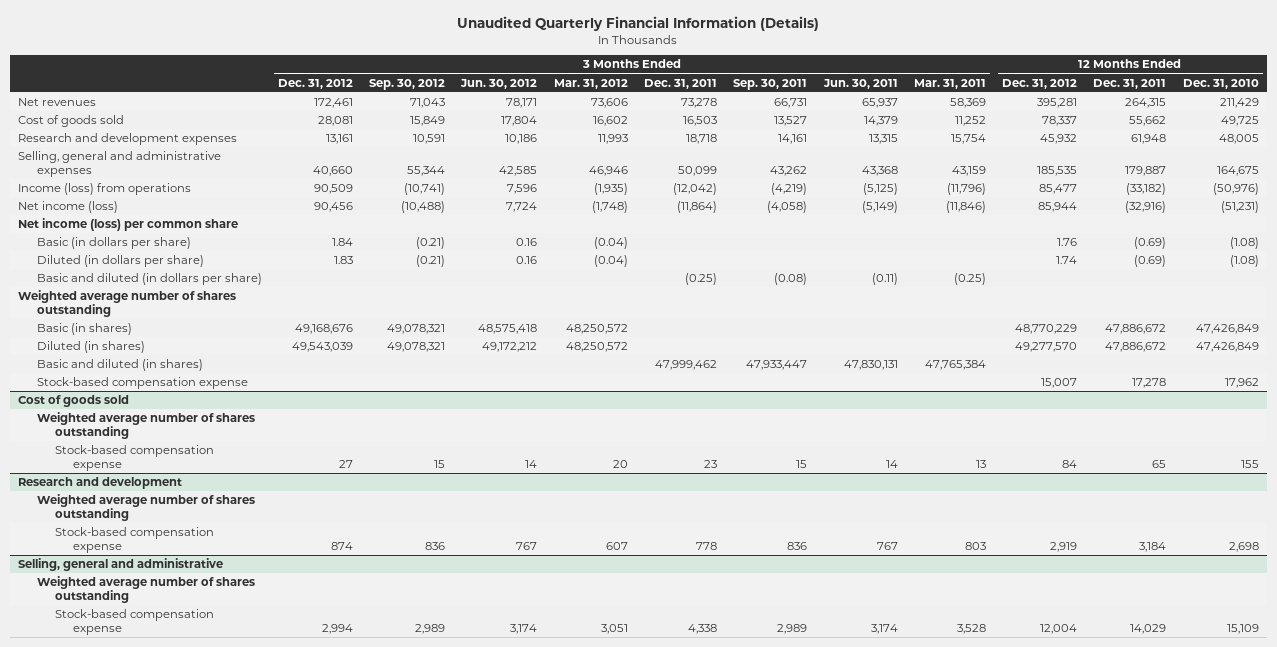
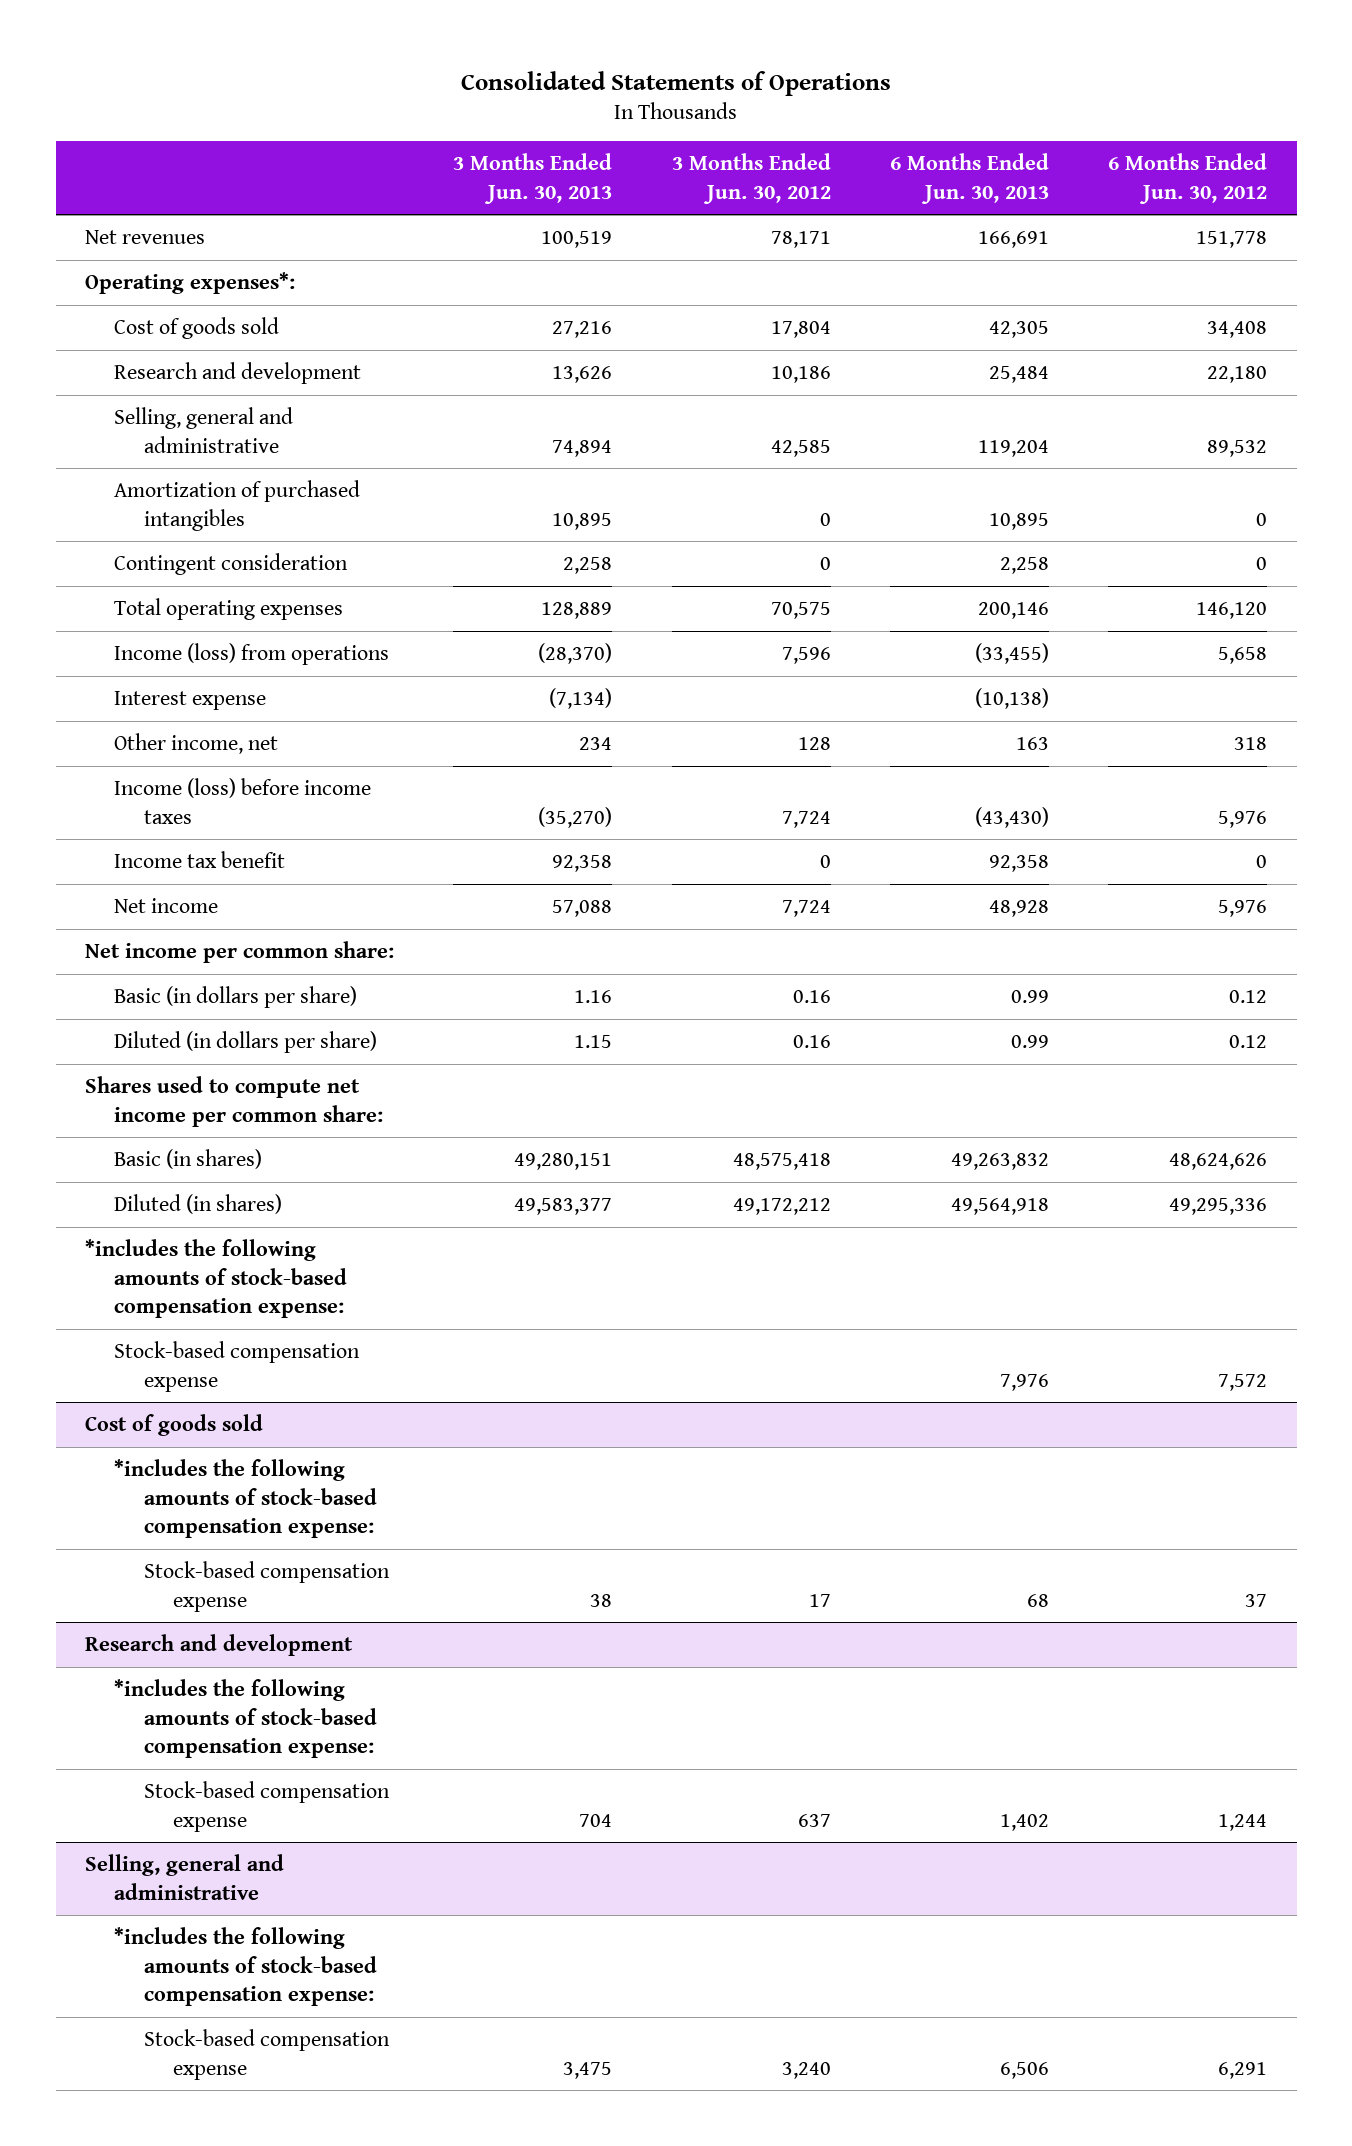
- Unaudited Quarterly Financial Information (Details)
+ Consolidated Statements of Operations
- | 3 Months Ended Dec. 31, 2012 | 3 Months Ended Sep. 30, 2012 | 3 Months Ended Jun. 30, 2012 | 3 Months Ended Mar. 31, 2012 | 3 Months Ended Dec. 31, 2011 | 3 Months Ended Sep. 30, 2011 | 3 Months Ended Jun. 30, 2011 | 3 Months Ended Mar. 31, 2011 | 12 Months Ended Dec. 31, 2012 | 12 Months Ended Dec. 31, 2011 | 12 Months Ended Dec. 31, 2010
+ | 3 Months Ended Jun. 30, 2013 | 3 Months Ended Jun. 30, 2012 | 6 Months Ended Jun. 30, 2013 | 6 Months Ended Jun. 30, 2012
+ Operating expenses*:
- Research and development expenses | 13,161 | 10,591 | 10,186 | 11,993 | 18,718 | 14,161 | 13,315 | 15,754 | 45,932 | 61,948 | 48,005
- Selling, general and administrative expenses | 40,660 | 55,344 | 42,585 | 46,946 | 50,099 | 43,262 | 43,368 | 43,159 | 185,535 | 179,887 | 164,675
+ Research and development | 13,626 | 10,186 | 25,484 | 22,180
+ Selling, general and administrative | 74,894 | 42,585 | 119,204 | 89,532
+ Amortization of purchased intangibles | 10,895 | 0 | 10,895 | 0
+ Contingent consideration | 2,258 | 0 | 2,258 | 0
+ Total operating expenses | 128,889 | 70,575 | 200,146 | 146,120
- Net income (loss) | 90,456 | (10,488) | 7,724 | (1,748) | (11,864) | (4,058) | (5,149) | (11,846) | 85,944 | (32,916) | (51,231)
- Net income (loss) per common share
+ Interest expense | (7,134) | | (10,138) |
+ Other income, net | 234 | 128 | 163 | 318
+ Income (loss) before income taxes | (35,270) | 7,724 | (43,430) | 5,976
+ Income tax benefit | 92,358 | 0 | 92,358 | 0
+ Net income | 57,088 | 7,724 | 48,928 | 5,976
+ Net income per common share:
- Basic and diluted (in dollars per share) | | | | | (0.25) | (0.08) | (0.11) | (0.25) | | |
- Weighted average number of shares outstanding
+ Shares used to compute net income per common share:
- Basic and diluted (in shares) | | | | | 47,999,462 | 47,933,447 | 47,830,131 | 47,765,384 | | |
+ *includes the following amounts of stock-based compensation expense:
@ Cost of goods sold
- Weighted average number of shares outstanding
- Stock-based compensation expense | 27 | 15 | 14 | 20 | 23 | 15 | 14 | 13 | 84 | 65 | 155
+ *includes the following amounts of stock-based compensation expense:
+ Stock-based compensation expense | 38 | 17 | 68 | 37
@ Research and development
- Weighted average number of shares outstanding
- Stock-based compensation expense | 874 | 836 | 767 | 607 | 778 | 836 | 767 | 803 | 2,919 | 3,184 | 2,698
+ *includes the following amounts of stock-based compensation expense:
+ Stock-based compensation expense | 704 | 637 | 1,402 | 1,244
@ Selling, general and administrative
- Weighted average number of shares outstanding
- Stock-based compensation expense | 2,994 | 2,989 | 3,174 | 3,051 | 4,338 | 2,989 | 3,174 | 3,528 | 12,004 | 14,029 | 15,109
+ *includes the following amounts of stock-based compensation expense:
+ Stock-based compensation expense | 3,475 | 3,240 | 6,506 | 6,291

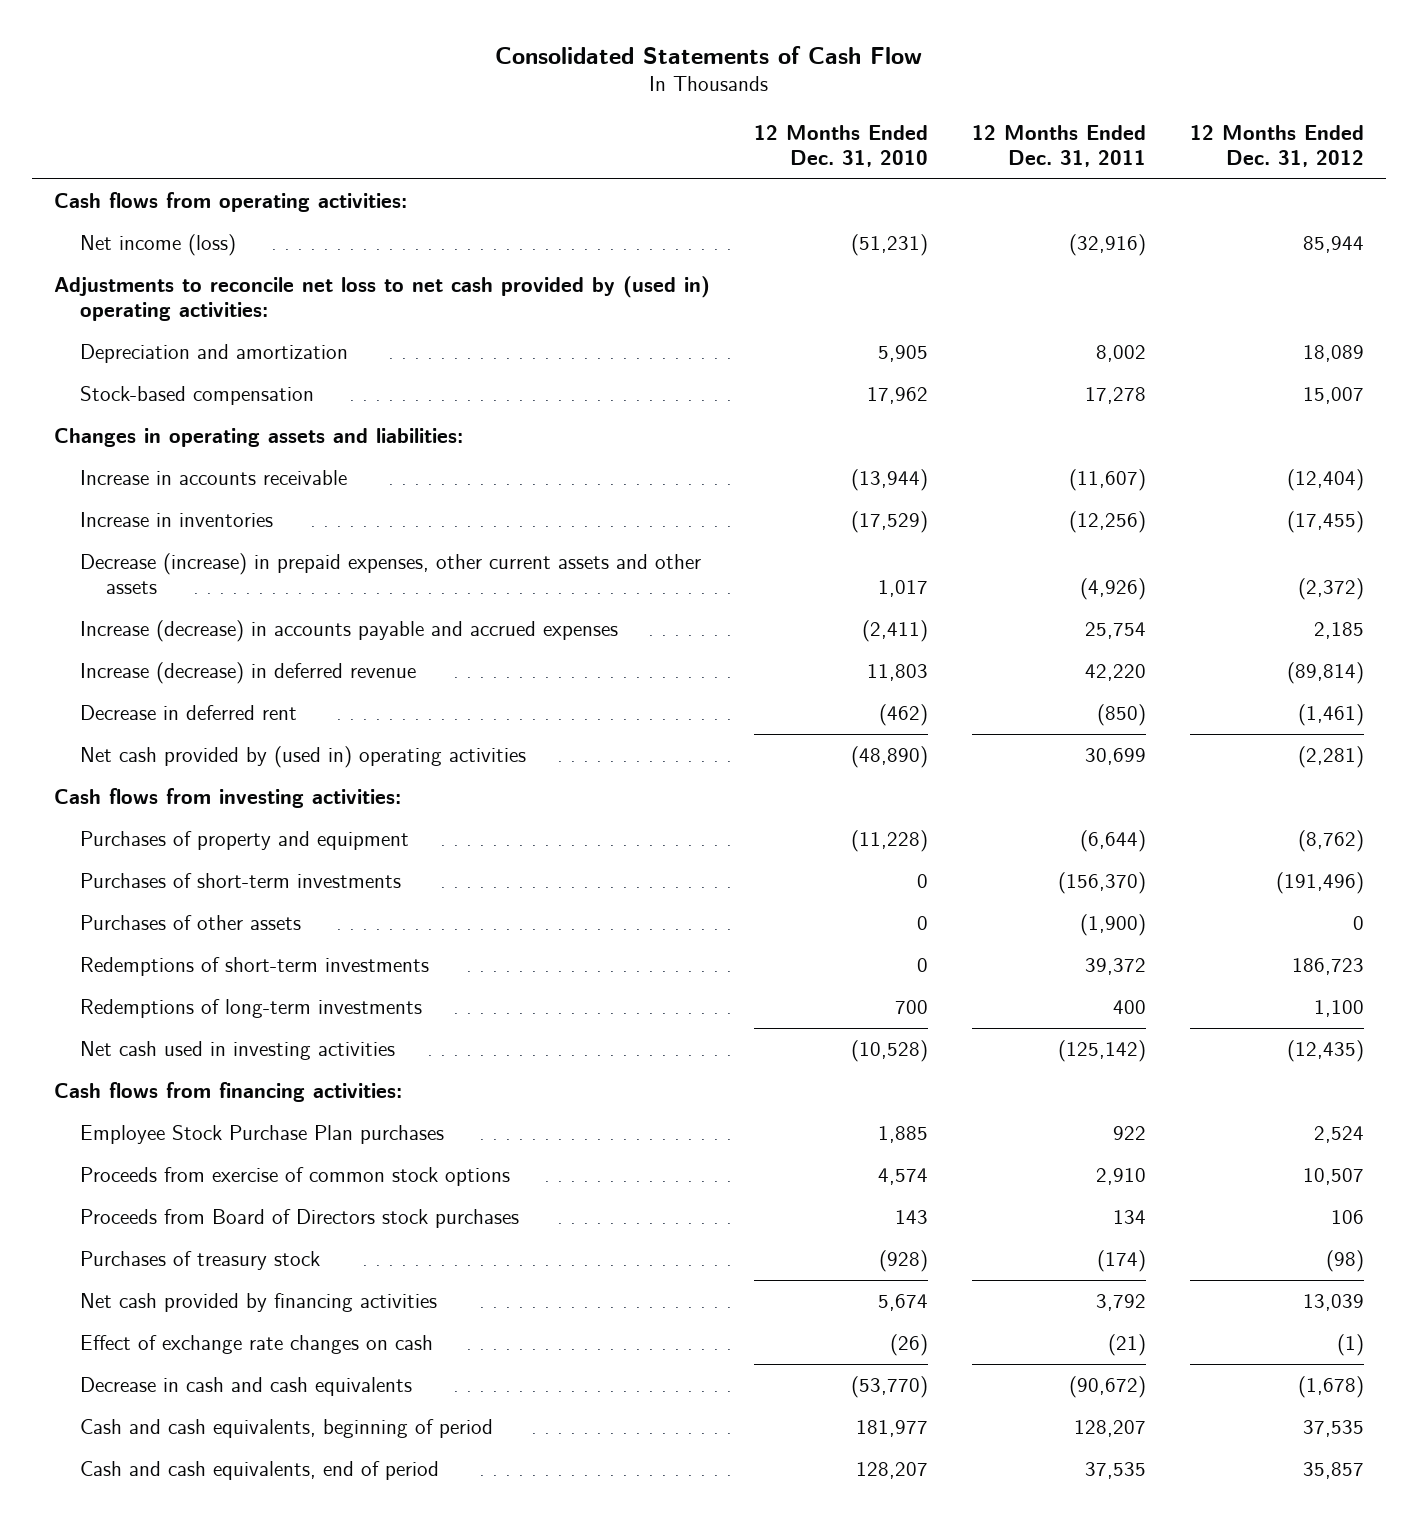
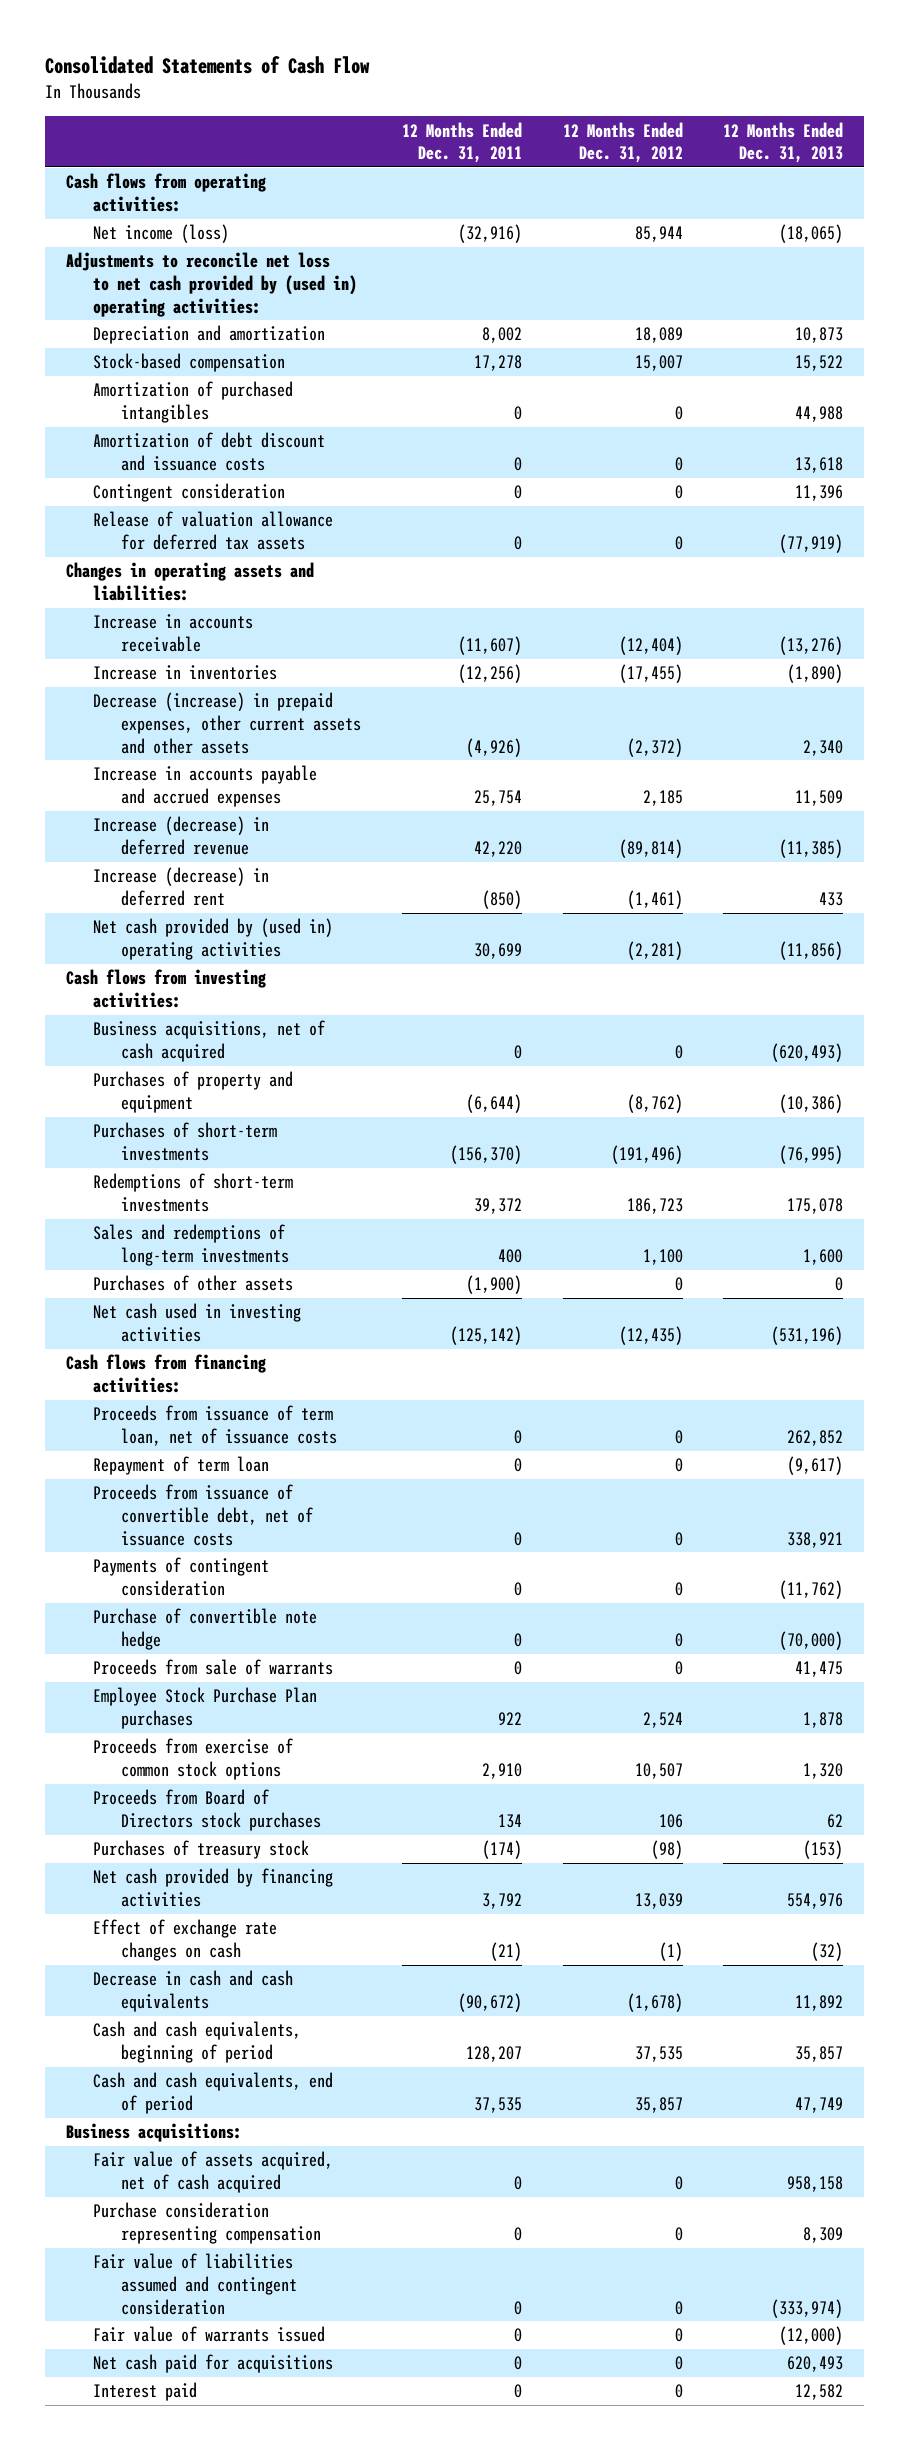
- | 12 Months Ended Dec. 31, 2010 | 12 Months Ended Dec. 31, 2011 | 12 Months Ended Dec. 31, 2012
+ | 12 Months Ended Dec. 31, 2011 | 12 Months Ended Dec. 31, 2012 | 12 Months Ended Dec. 31, 2013
+ Amortization of purchased intangibles | 0 | 0 | 44,988
+ Amortization of debt discount and issuance costs | 0 | 0 | 13,618
+ Contingent consideration | 0 | 0 | 11,396
+ Release of valuation allowance for deferred tax assets | 0 | 0 | (77,919)
- Increase (decrease) in accounts payable and accrued expenses | (2,411) | 25,754 | 2,185
+ Increase in accounts payable and accrued expenses | 25,754 | 2,185 | 11,509
- Decrease in deferred rent | (462) | (850) | (1,461)
+ Increase (decrease) in deferred rent | (850) | (1,461) | 433
+ Business acquisitions, net of cash acquired | 0 | 0 | (620,493)
- Redemptions of long-term investments | 700 | 400 | 1,100
+ Sales and redemptions of long-term investments | 400 | 1,100 | 1,600
moved down: Purchases of other assets | (1,900) | 0 | 0
+ Proceeds from issuance of term loan, net of issuance costs | 0 | 0 | 262,852
+ Repayment of term loan | 0 | 0 | (9,617)
+ Proceeds from issuance of convertible debt, net of issuance costs | 0 | 0 | 338,921
+ Payments of contingent consideration | 0 | 0 | (11,762)
+ Purchase of convertible note hedge | 0 | 0 | (70,000)
+ Proceeds from sale of warrants | 0 | 0 | 41,475
+ Business acquisitions:
+ Fair value of assets acquired, net of cash acquired | 0 | 0 | 958,158
+ Purchase consideration representing compensation | 0 | 0 | 8,309
+ Fair value of liabilities assumed and contingent consideration | 0 | 0 | (333,974)
+ Fair value of warrants issued | 0 | 0 | (12,000)
+ Net cash paid for acquisitions | 0 | 0 | 620,493
+ Interest paid | 0 | 0 | 12,582

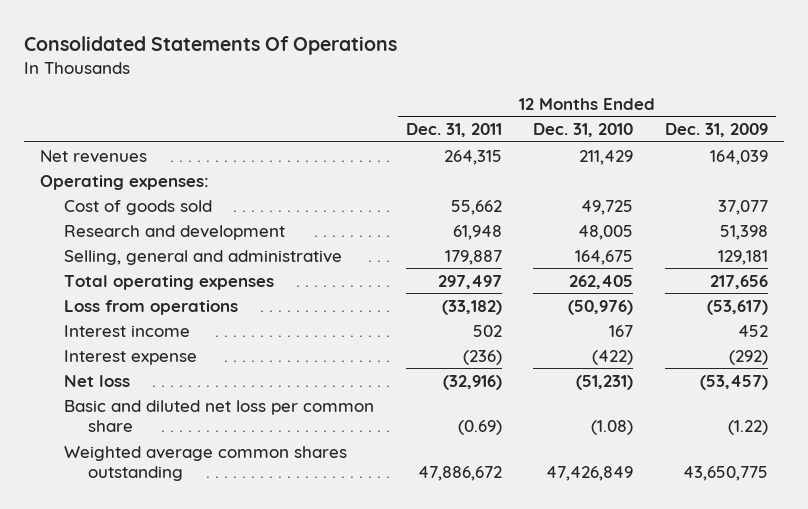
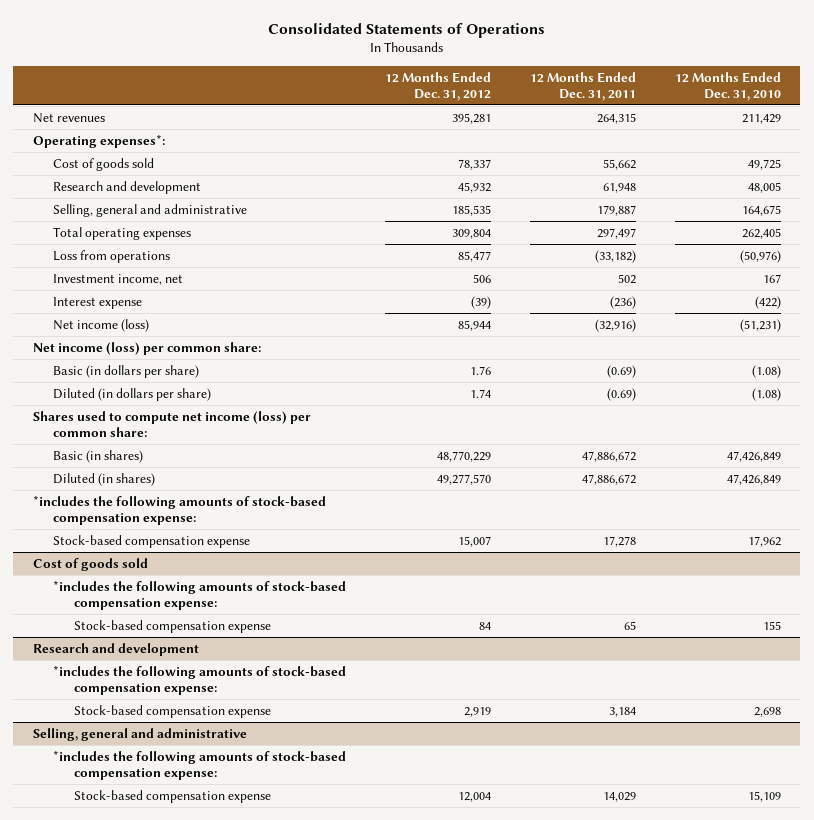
- Consolidated Statements Of Operations
+ Consolidated Statements of Operations
- | 12 Months Ended Dec. 31, 2011 | 12 Months Ended Dec. 31, 2010 | 12 Months Ended Dec. 31, 2009
+ | 12 Months Ended Dec. 31, 2012 | 12 Months Ended Dec. 31, 2011 | 12 Months Ended Dec. 31, 2010
- Operating expenses:
+ Operating expenses*:
- Interest income | 502 | 167 | 452
+ Investment income, net | 506 | 502 | 167
- Net loss | (32,916) | (51,231) | (53,457)
- Basic and diluted net loss per common share | (0.69) | (1.08) | (1.22)
- Weighted average common shares outstanding | 47,886,672 | 47,426,849 | 43,650,775
+ Net income (loss) | 85,944 | (32,916) | (51,231)
+ Net income (loss) per common share:
+ Basic (in dollars per share) | 1.76 | (0.69) | (1.08)
+ Diluted (in dollars per share) | 1.74 | (0.69) | (1.08)
+ Shares used to compute net income (loss) per common share:
+ Basic (in shares) | 48,770,229 | 47,886,672 | 47,426,849
+ Diluted (in shares) | 49,277,570 | 47,886,672 | 47,426,849
+ *includes the following amounts of stock-based compensation expense:
+ Stock-based compensation expense | 15,007 | 17,278 | 17,962
+ Cost of goods sold
+ *includes the following amounts of stock-based compensation expense:
+ Stock-based compensation expense | 84 | 65 | 155
+ Research and development
+ *includes the following amounts of stock-based compensation expense:
+ Stock-based compensation expense | 2,919 | 3,184 | 2,698
+ Selling, general and administrative
+ *includes the following amounts of stock-based compensation expense:
+ Stock-based compensation expense | 12,004 | 14,029 | 15,109

